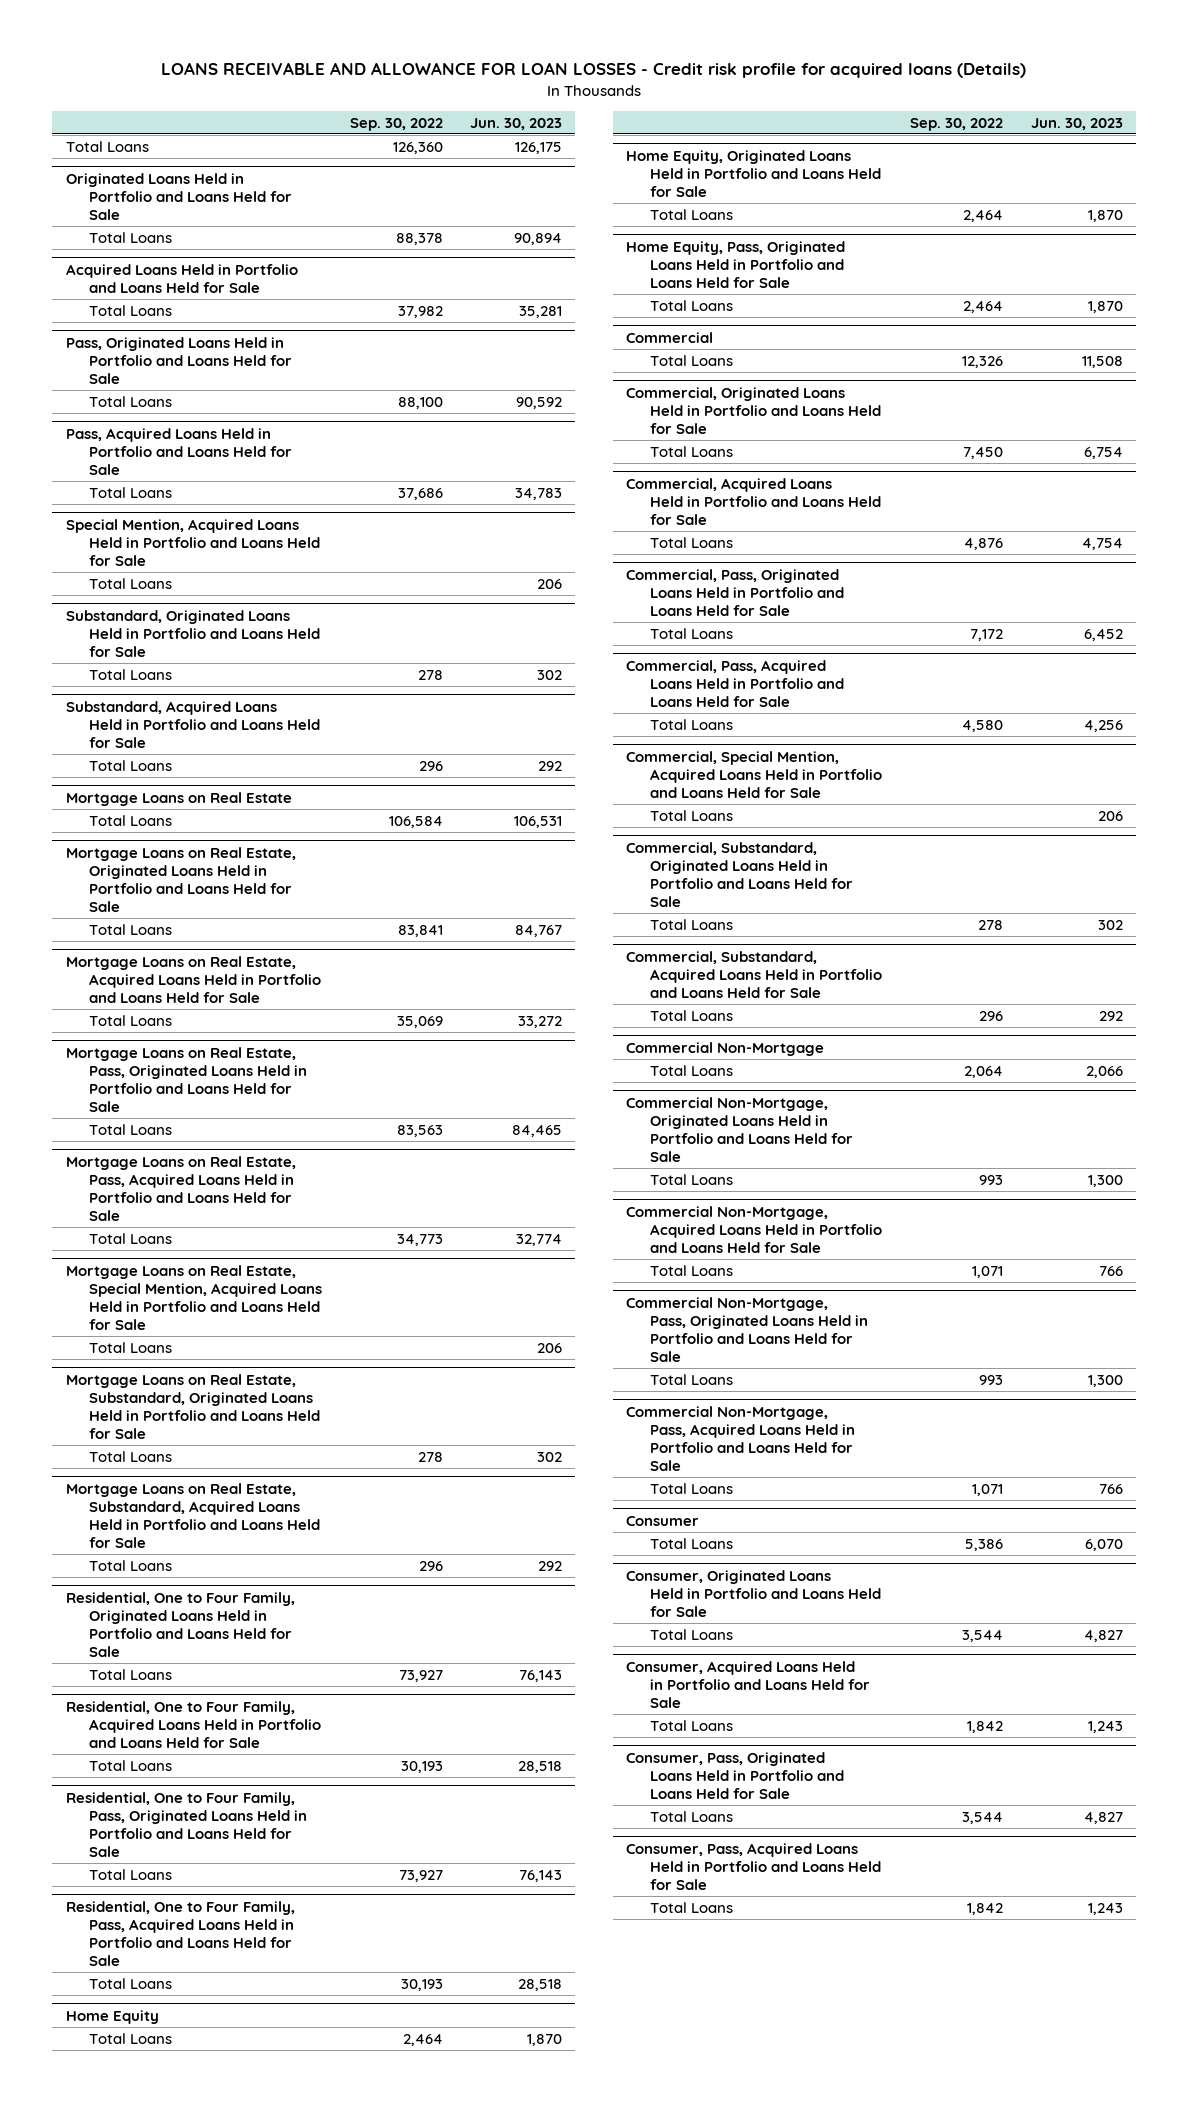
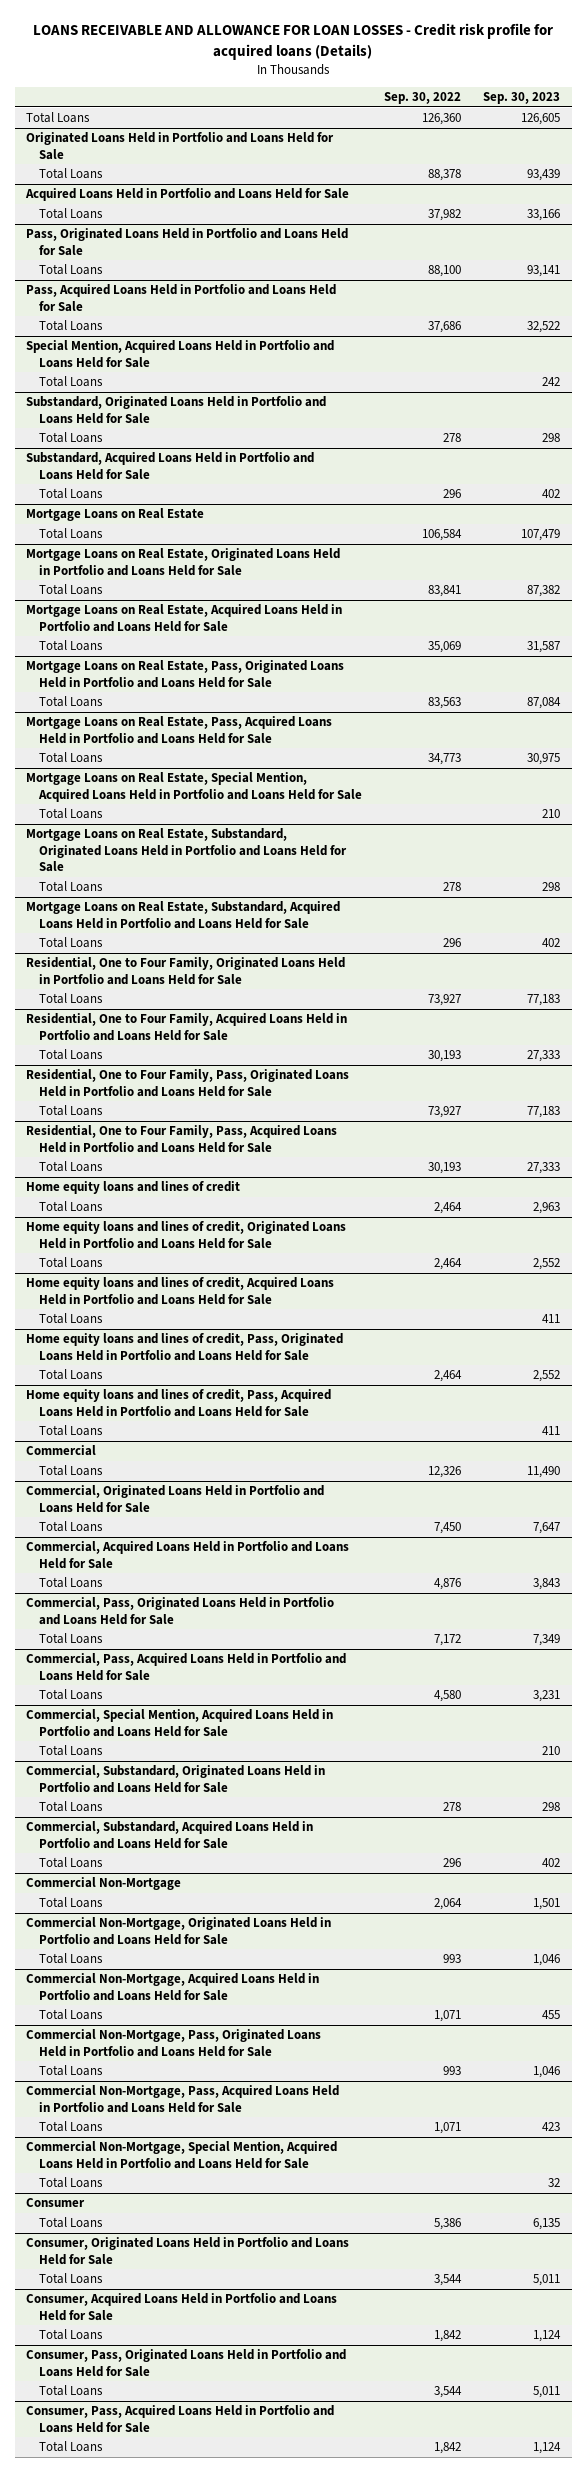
- | Sep. 30, 2022 | Jun. 30, 2023
+ | Sep. 30, 2022 | Sep. 30, 2023
- Home Equity
+ Home equity loans and lines of credit
- Home Equity, Originated Loans Held in Portfolio and Loans Held for Sale
+ Home equity loans and lines of credit, Originated Loans Held in Portfolio and Loans Held for Sale
- Home Equity, Pass, Originated Loans Held in Portfolio and Loans Held for Sale
+ Home equity loans and lines of credit, Acquired Loans Held in Portfolio and Loans Held for Sale
+ Total Loans | | 411
+ Home equity loans and lines of credit, Pass, Originated Loans Held in Portfolio and Loans Held for Sale
+ Home equity loans and lines of credit, Pass, Acquired Loans Held in Portfolio and Loans Held for Sale
+ Total Loans | | 411
+ Commercial Non-Mortgage, Special Mention, Acquired Loans Held in Portfolio and Loans Held for Sale
+ Total Loans | | 32

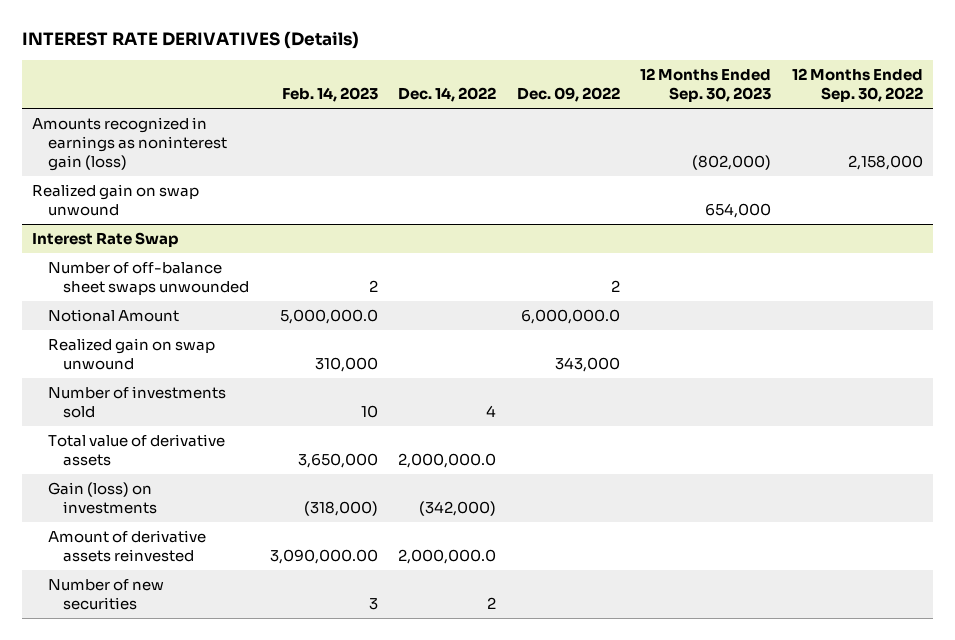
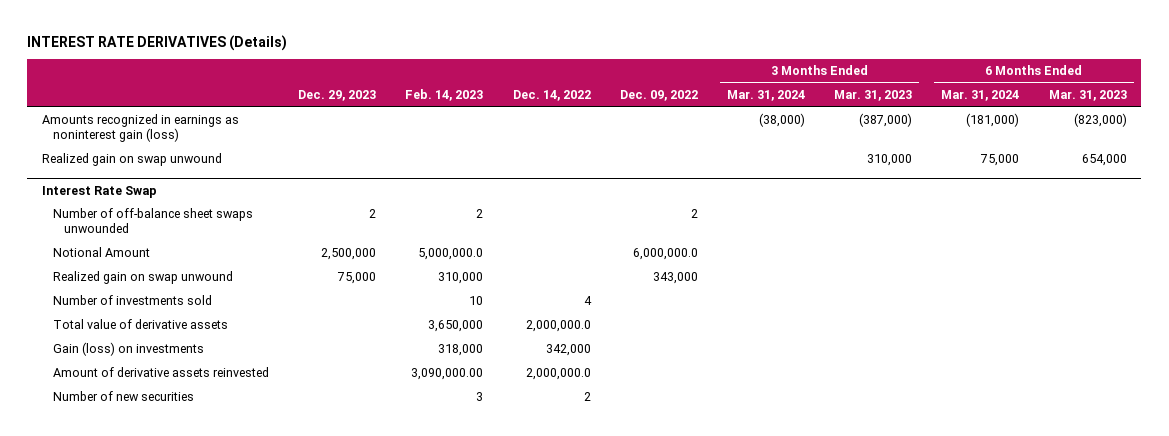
- | Feb. 14, 2023 | Dec. 14, 2022 | Dec. 09, 2022 | 12 Months Ended Sep. 30, 2023 | 12 Months Ended Sep. 30, 2022
+ | Dec. 29, 2023 | Feb. 14, 2023 | Dec. 14, 2022 | Dec. 09, 2022 | 3 Months Ended Mar. 31, 2024 | 3 Months Ended Mar. 31, 2023 | 6 Months Ended Mar. 31, 2024 | 6 Months Ended Mar. 31, 2023
@ Interest Rate Swap
- Gain (loss) on investments | (318,000) | (342,000) | | |
+ Gain (loss) on investments | | 318,000 | 342,000 | | | | |

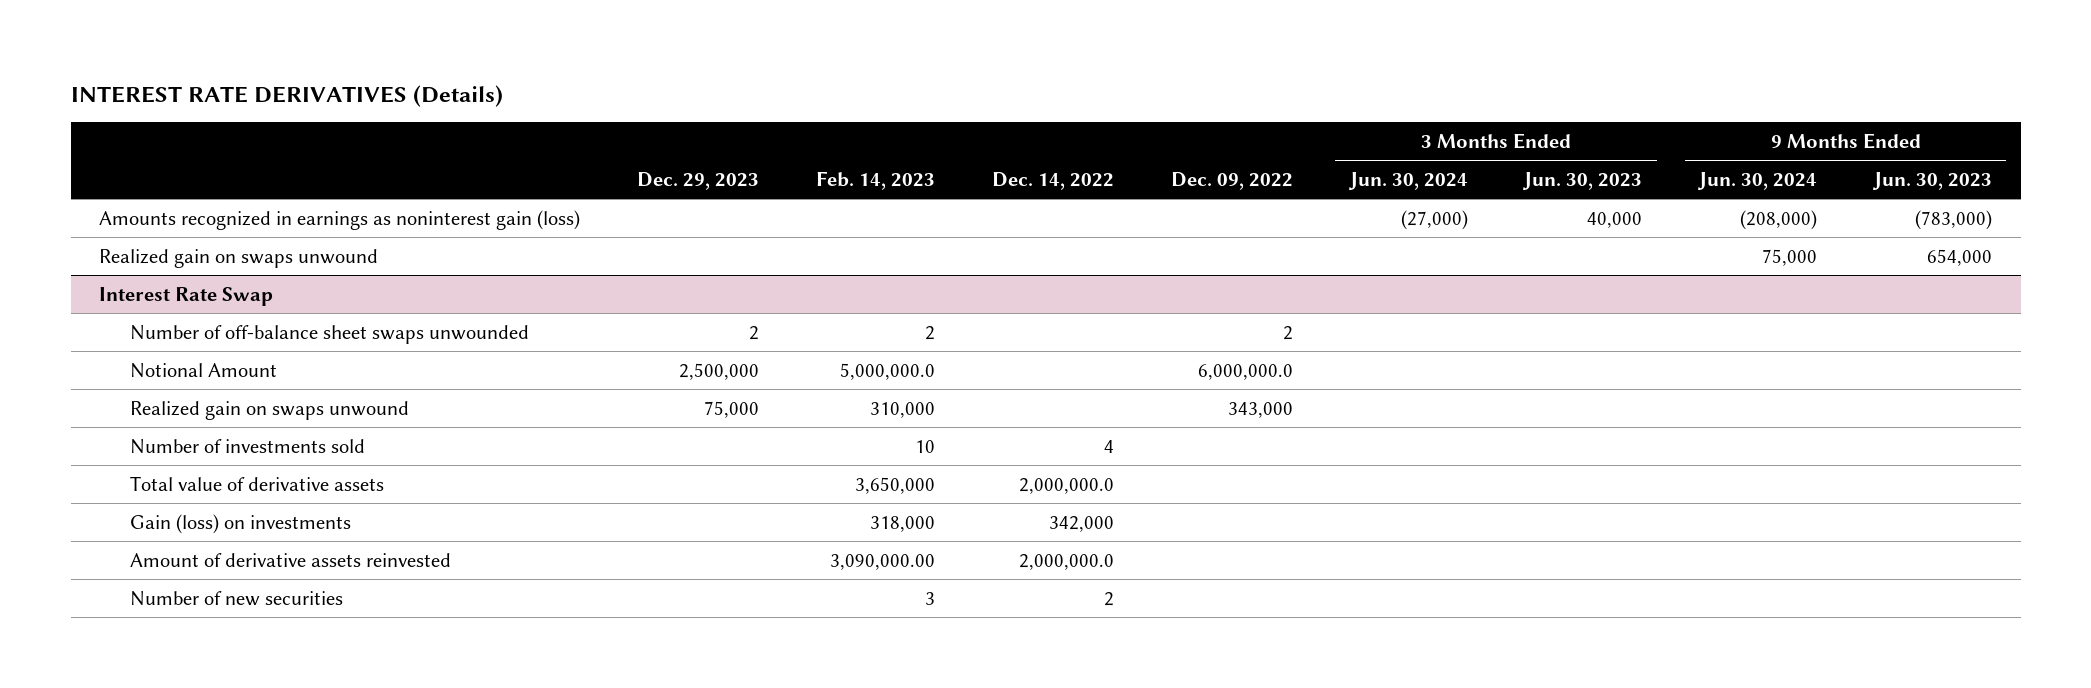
- | Dec. 29, 2023 | Feb. 14, 2023 | Dec. 14, 2022 | Dec. 09, 2022 | 3 Months Ended Mar. 31, 2024 | 3 Months Ended Mar. 31, 2023 | 6 Months Ended Mar. 31, 2024 | 6 Months Ended Mar. 31, 2023
+ | Dec. 29, 2023 | Feb. 14, 2023 | Dec. 14, 2022 | Dec. 09, 2022 | 3 Months Ended Jun. 30, 2024 | 3 Months Ended Jun. 30, 2023 | 9 Months Ended Jun. 30, 2024 | 9 Months Ended Jun. 30, 2023
- Realized gain on swap unwound | | | | | | 310,000 | 75,000 | 654,000
+ Realized gain on swaps unwound | | | | | | | 75,000 | 654,000
@ Interest Rate Swap
- Realized gain on swap unwound | 75,000 | 310,000 | | 343,000 | | | |
+ Realized gain on swaps unwound | 75,000 | 310,000 | | 343,000 | | | |

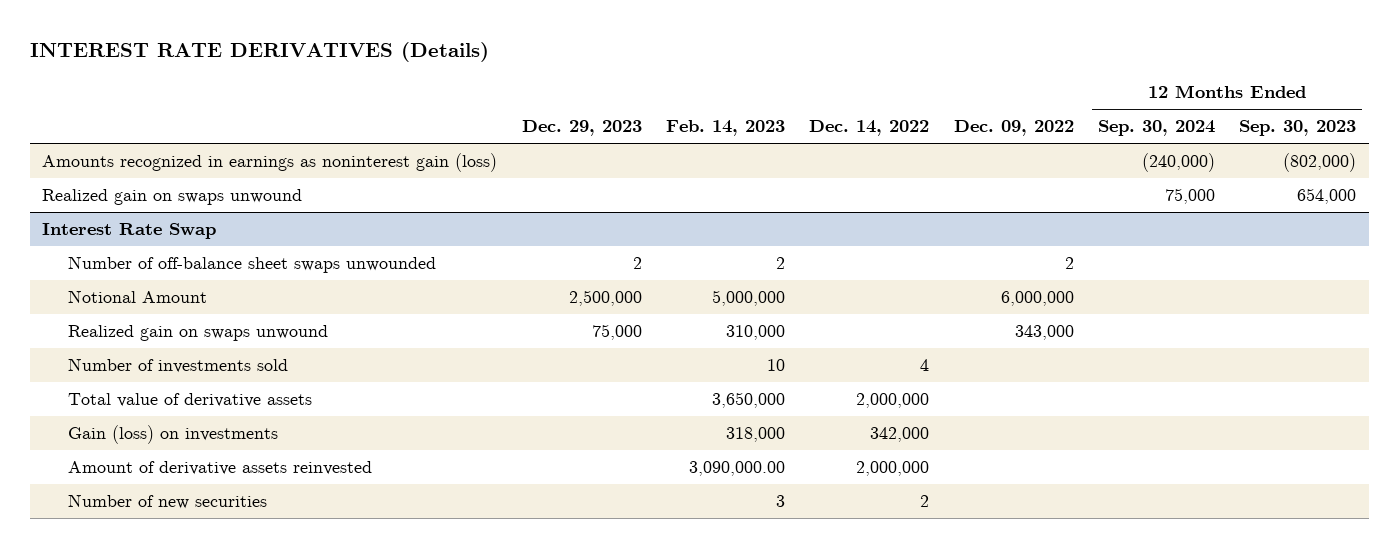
- | Dec. 29, 2023 | Feb. 14, 2023 | Dec. 14, 2022 | Dec. 09, 2022 | 3 Months Ended Jun. 30, 2024 | 3 Months Ended Jun. 30, 2023 | 9 Months Ended Jun. 30, 2024 | 9 Months Ended Jun. 30, 2023
+ | Dec. 29, 2023 | Feb. 14, 2023 | Dec. 14, 2022 | Dec. 09, 2022 | 12 Months Ended Sep. 30, 2024 | 12 Months Ended Sep. 30, 2023
@ Interest Rate Swap
- Notional Amount | 2,500,000 | 5,000,000.0 | | 6,000,000.0 | | | |
+ Notional Amount | 2,500,000 | 5,000,000 | | 6,000,000 | |
- Total value of derivative assets | | 3,650,000 | 2,000,000.0 | | | | |
+ Total value of derivative assets | | 3,650,000 | 2,000,000 | | |
- Amount of derivative assets reinvested | | 3,090,000.00 | 2,000,000.0 | | | | |
+ Amount of derivative assets reinvested | | 3,090,000.00 | 2,000,000 | | |

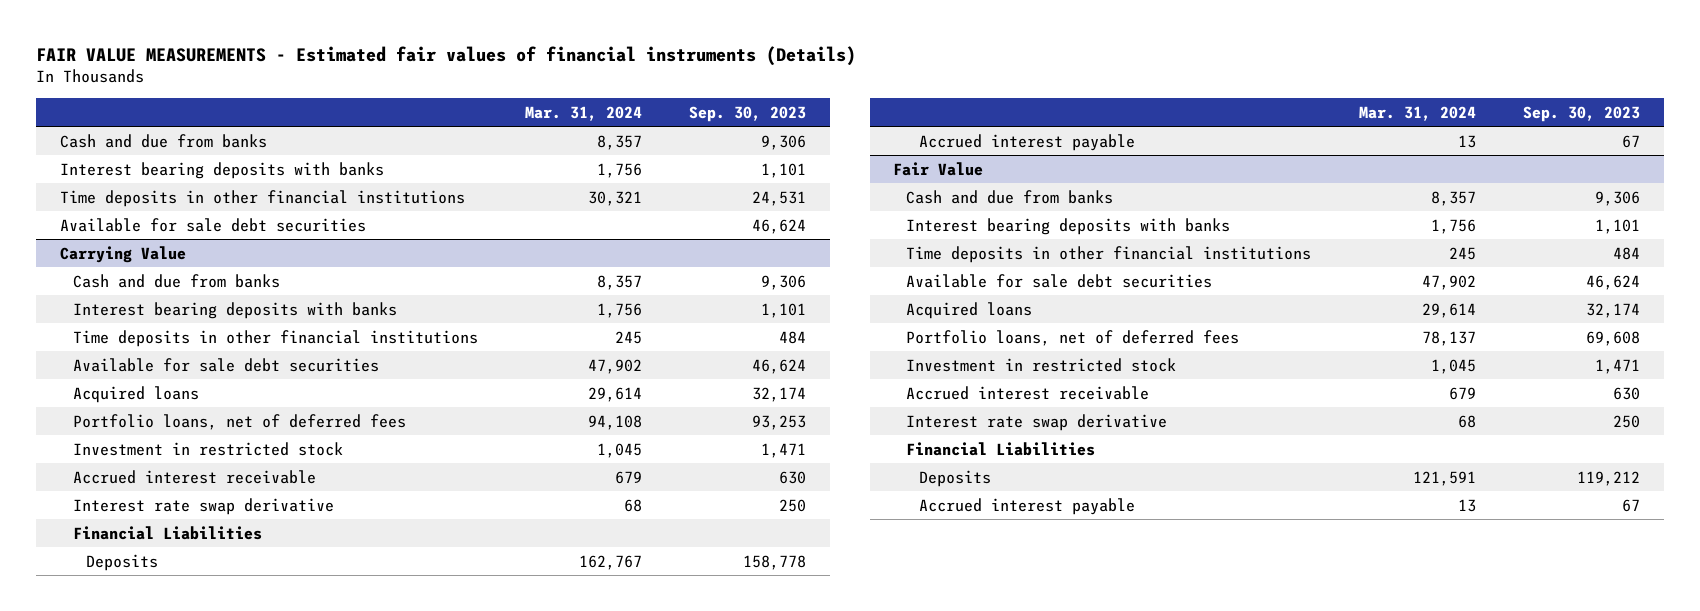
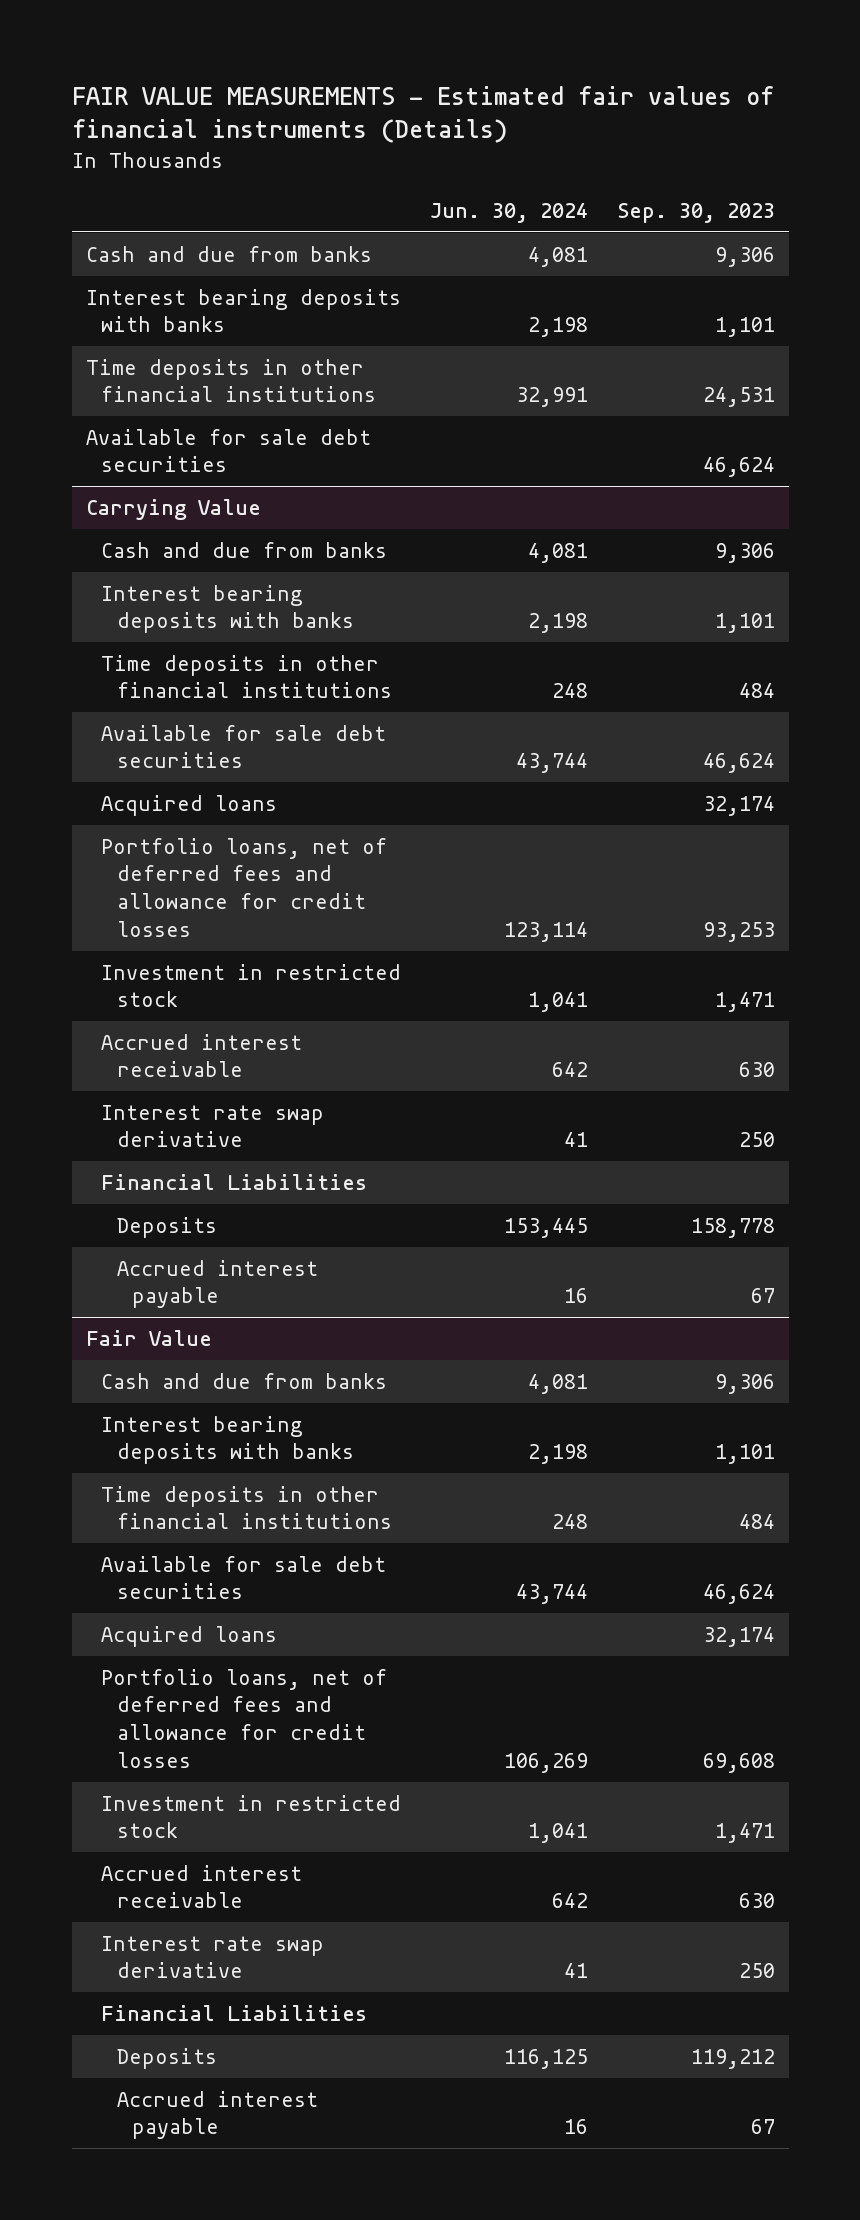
- | Mar. 31, 2024 | Sep. 30, 2023
+ | Jun. 30, 2024 | Sep. 30, 2023
@ Carrying Value
- Portfolio loans, net of deferred fees | 94,108 | 93,253
+ Portfolio loans, net of deferred fees and allowance for credit losses | 123,114 | 93,253
@ Fair Value
- Portfolio loans, net of deferred fees | 78,137 | 69,608
+ Portfolio loans, net of deferred fees and allowance for credit losses | 106,269 | 69,608

